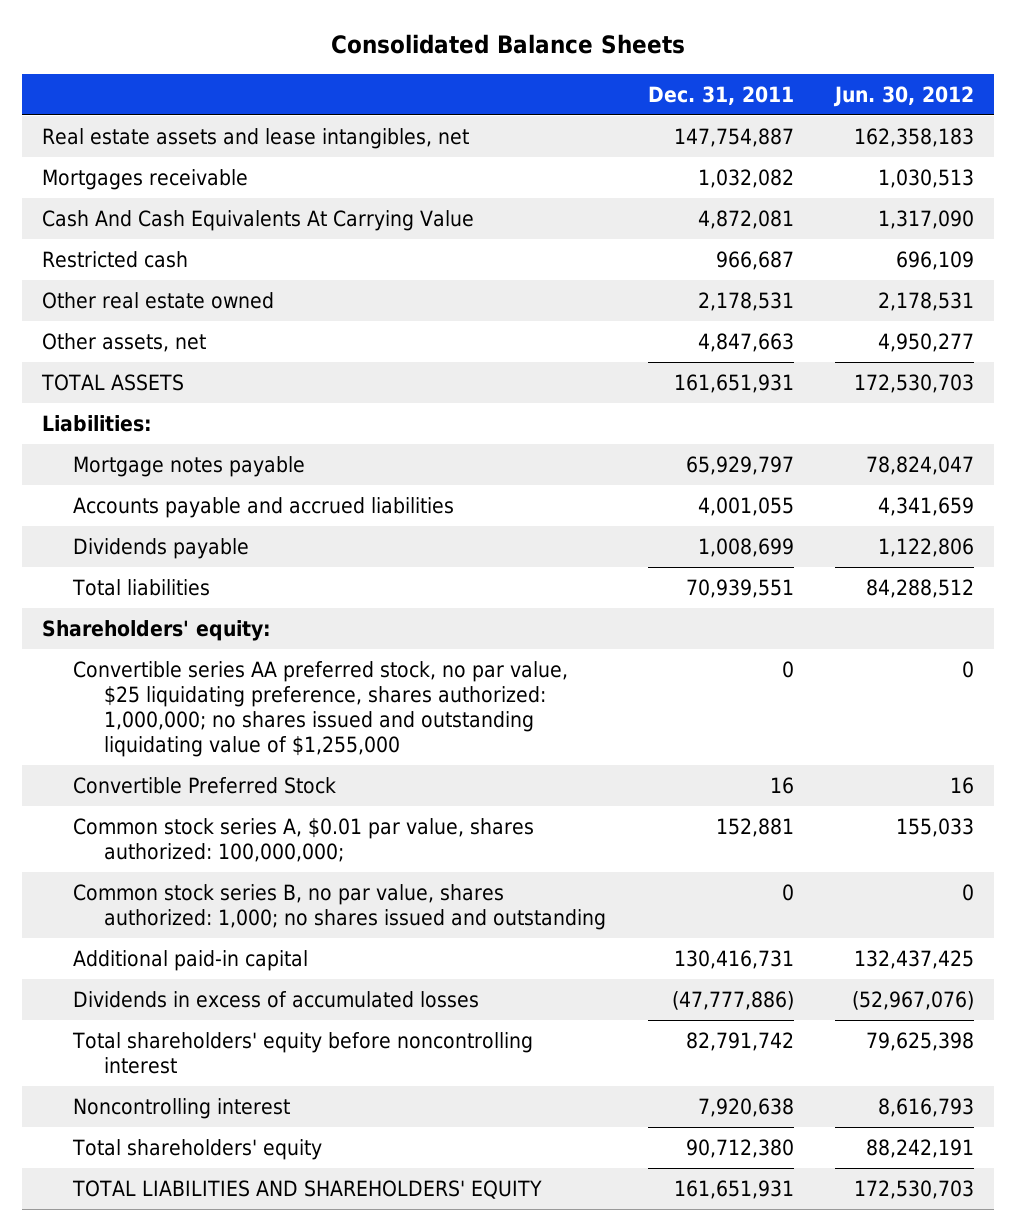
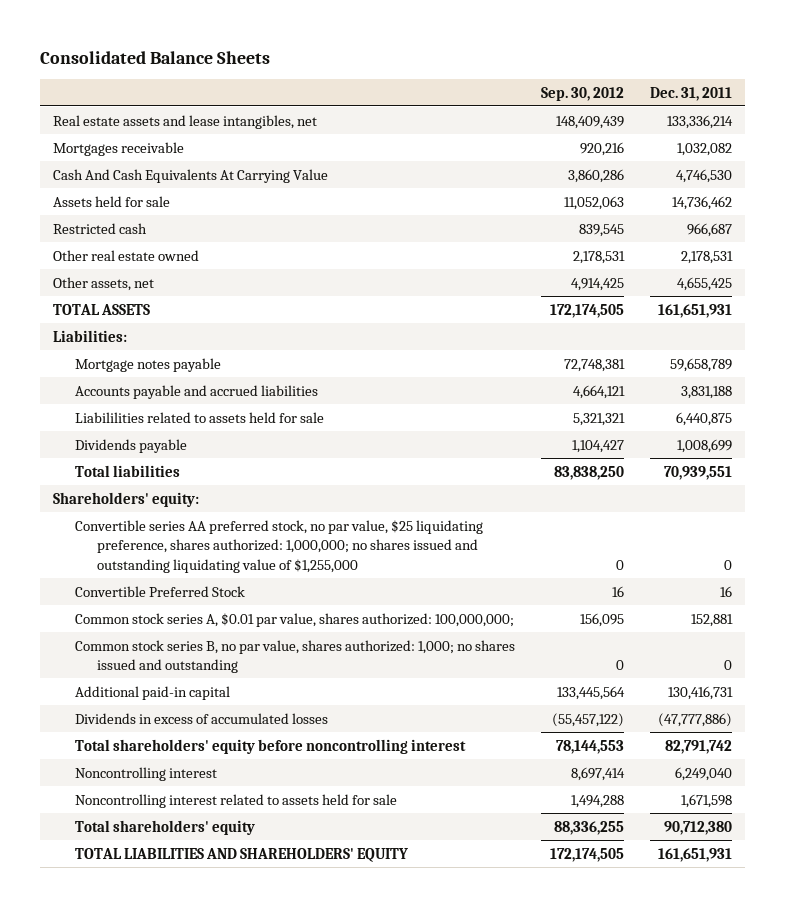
- | Dec. 31, 2011 | Jun. 30, 2012
+ | Sep. 30, 2012 | Dec. 31, 2011
- Real estate assets and lease intangibles, net | 147,754,887 | 162,358,183
+ Real estate assets and lease intangibles, net | 148,409,439 | 133,336,214
- Cash And Cash Equivalents At Carrying Value | 4,872,081 | 1,317,090
+ Cash And Cash Equivalents At Carrying Value | 3,860,286 | 4,746,530
+ Assets held for sale | 11,052,063 | 14,736,462
- Other assets, net | 4,847,663 | 4,950,277
+ Other assets, net | 4,914,425 | 4,655,425
- Mortgage notes payable | 65,929,797 | 78,824,047
- Accounts payable and accrued liabilities | 4,001,055 | 4,341,659
+ Mortgage notes payable | 72,748,381 | 59,658,789
+ Accounts payable and accrued liabilities | 4,664,121 | 3,831,188
+ Liabililities related to assets held for sale | 5,321,321 | 6,440,875
- Noncontrolling interest | 7,920,638 | 8,616,793
+ Noncontrolling interest | 8,697,414 | 6,249,040
+ Noncontrolling interest related to assets held for sale | 1,494,288 | 1,671,598

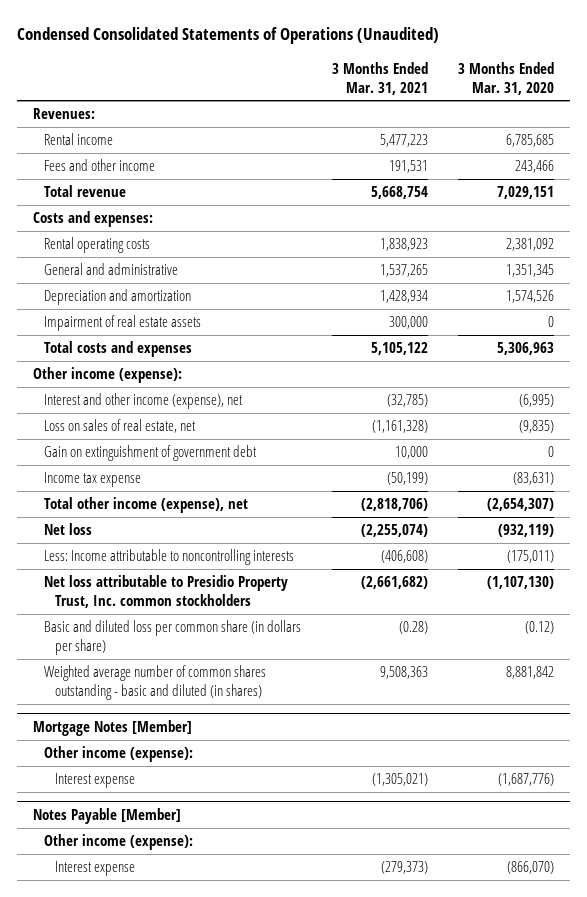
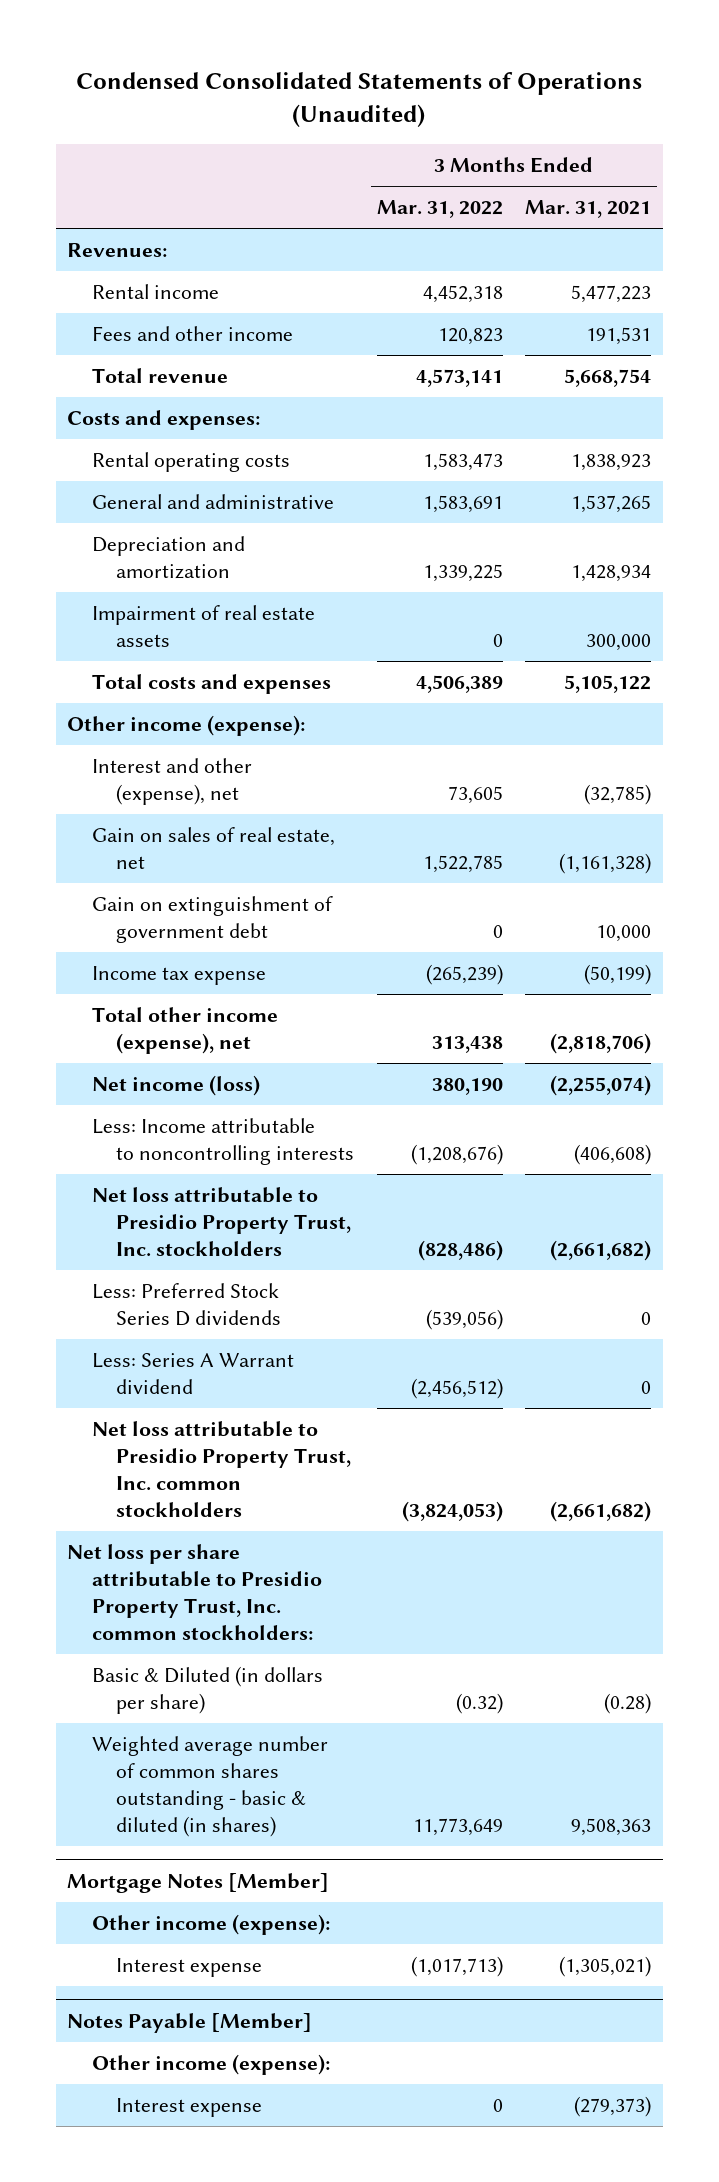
- | 3 Months Ended Mar. 31, 2021 | 3 Months Ended Mar. 31, 2020
+ | 3 Months Ended Mar. 31, 2022 | 3 Months Ended Mar. 31, 2021
- Interest and other income (expense), net | (32,785) | (6,995)
- Loss on sales of real estate, net | (1,161,328) | (9,835)
+ Interest and other (expense), net | 73,605 | (32,785)
+ Gain on sales of real estate, net | 1,522,785 | (1,161,328)
- Net loss | (2,255,074) | (932,119)
+ Net income (loss) | 380,190 | (2,255,074)
+ Net loss attributable to Presidio Property Trust, Inc. stockholders | (828,486) | (2,661,682)
+ Less: Preferred Stock Series D dividends | (539,056) | 0
+ Less: Series A Warrant dividend | (2,456,512) | 0
- Basic and diluted loss per common share (in dollars per share) | (0.28) | (0.12)
- Weighted average number of common shares outstanding - basic and diluted (in shares) | 9,508,363 | 8,881,842
+ Net loss per share attributable to Presidio Property Trust, Inc. common stockholders:
+ Basic & Diluted (in dollars per share) | (0.32) | (0.28)
+ Weighted average number of common shares outstanding - basic & diluted (in shares) | 11,773,649 | 9,508,363

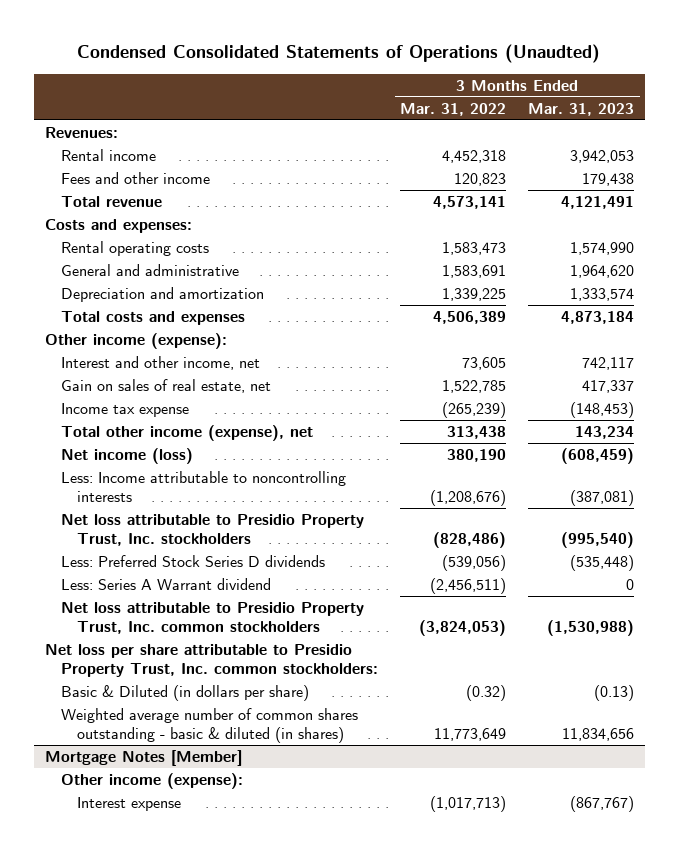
- Condensed Consolidated Statements of Operations (Unaudited)
+ Condensed Consolidated Statements of Operations (Unaudted)
- | 3 Months Ended Mar. 31, 2022 | 3 Months Ended Mar. 31, 2021
+ | 3 Months Ended Mar. 31, 2022 | 3 Months Ended Mar. 31, 2023
- Impairment of real estate assets | 0 | 300,000
- Interest and other (expense), net | 73,605 | (32,785)
+ Interest and other income, net | 73,605 | 742,117
- Gain on extinguishment of government debt | 0 | 10,000
- Less: Series A Warrant dividend | (2,456,512) | 0
+ Less: Series A Warrant dividend | (2,456,511) | 0
- Notes Payable [Member]
- Other income (expense):
- Interest expense | 0 | (279,373)

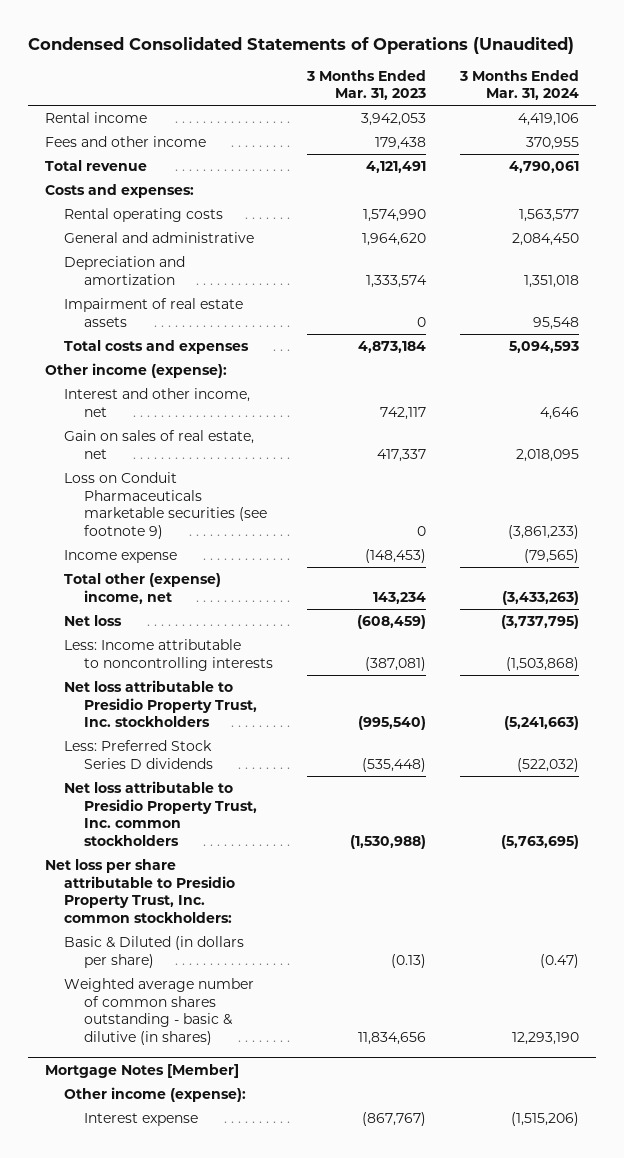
- Condensed Consolidated Statements of Operations (Unaudted)
+ Condensed Consolidated Statements of Operations (Unaudited)
- | 3 Months Ended Mar. 31, 2022 | 3 Months Ended Mar. 31, 2023
+ | 3 Months Ended Mar. 31, 2023 | 3 Months Ended Mar. 31, 2024
- Revenues:
+ Impairment of real estate assets | 0 | 95,548
- Income tax expense | (265,239) | (148,453)
- Total other income (expense), net | 313,438 | 143,234
- Net income (loss) | 380,190 | (608,459)
+ Loss on Conduit Pharmaceuticals marketable securities (see footnote 9) | 0 | (3,861,233)
+ Income expense | (148,453) | (79,565)
+ Total other (expense) income, net | 143,234 | (3,433,263)
+ Net loss | (608,459) | (3,737,795)
- Less: Series A Warrant dividend | (2,456,511) | 0
- Weighted average number of common shares outstanding - basic & diluted (in shares) | 11,773,649 | 11,834,656
+ Weighted average number of common shares outstanding - basic & dilutive (in shares) | 11,834,656 | 12,293,190

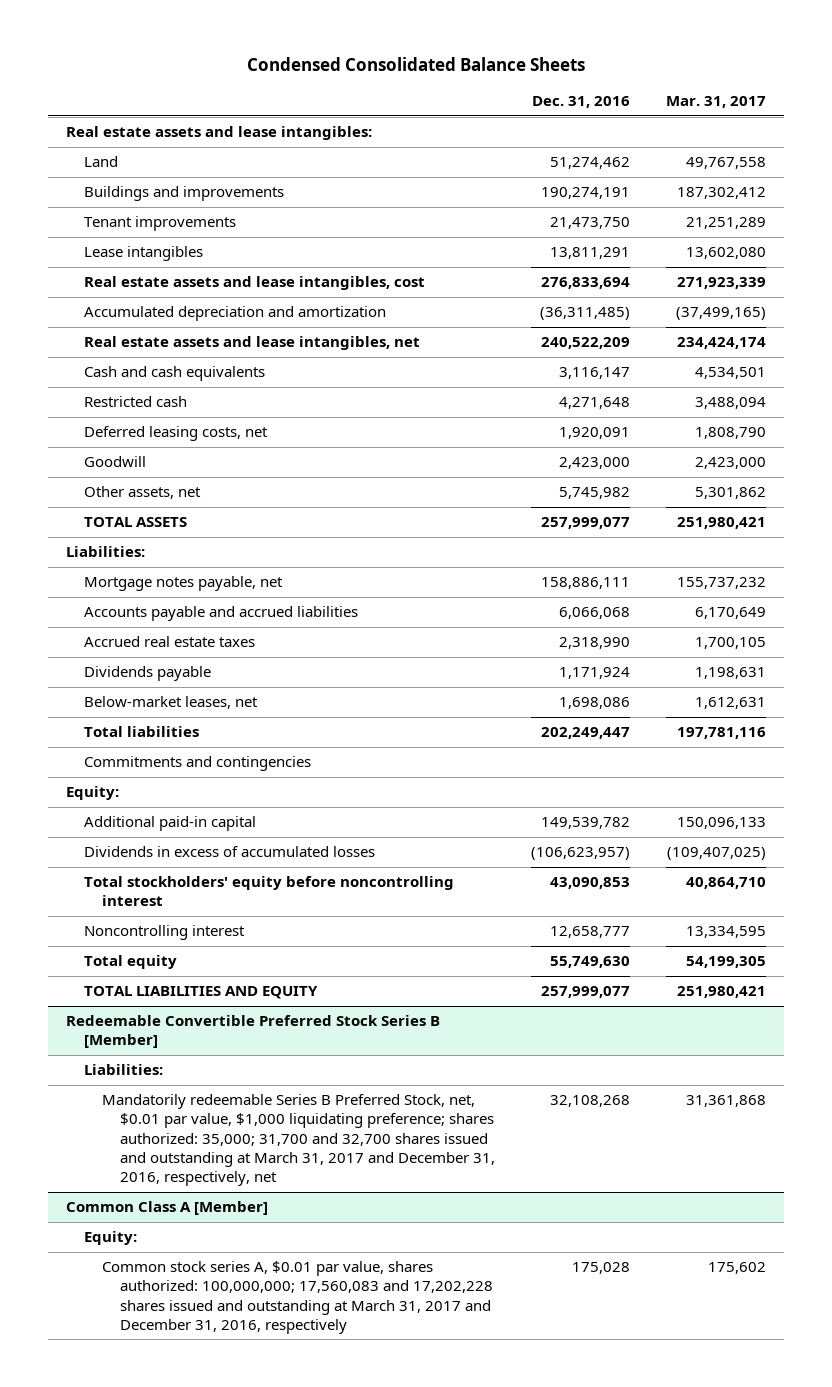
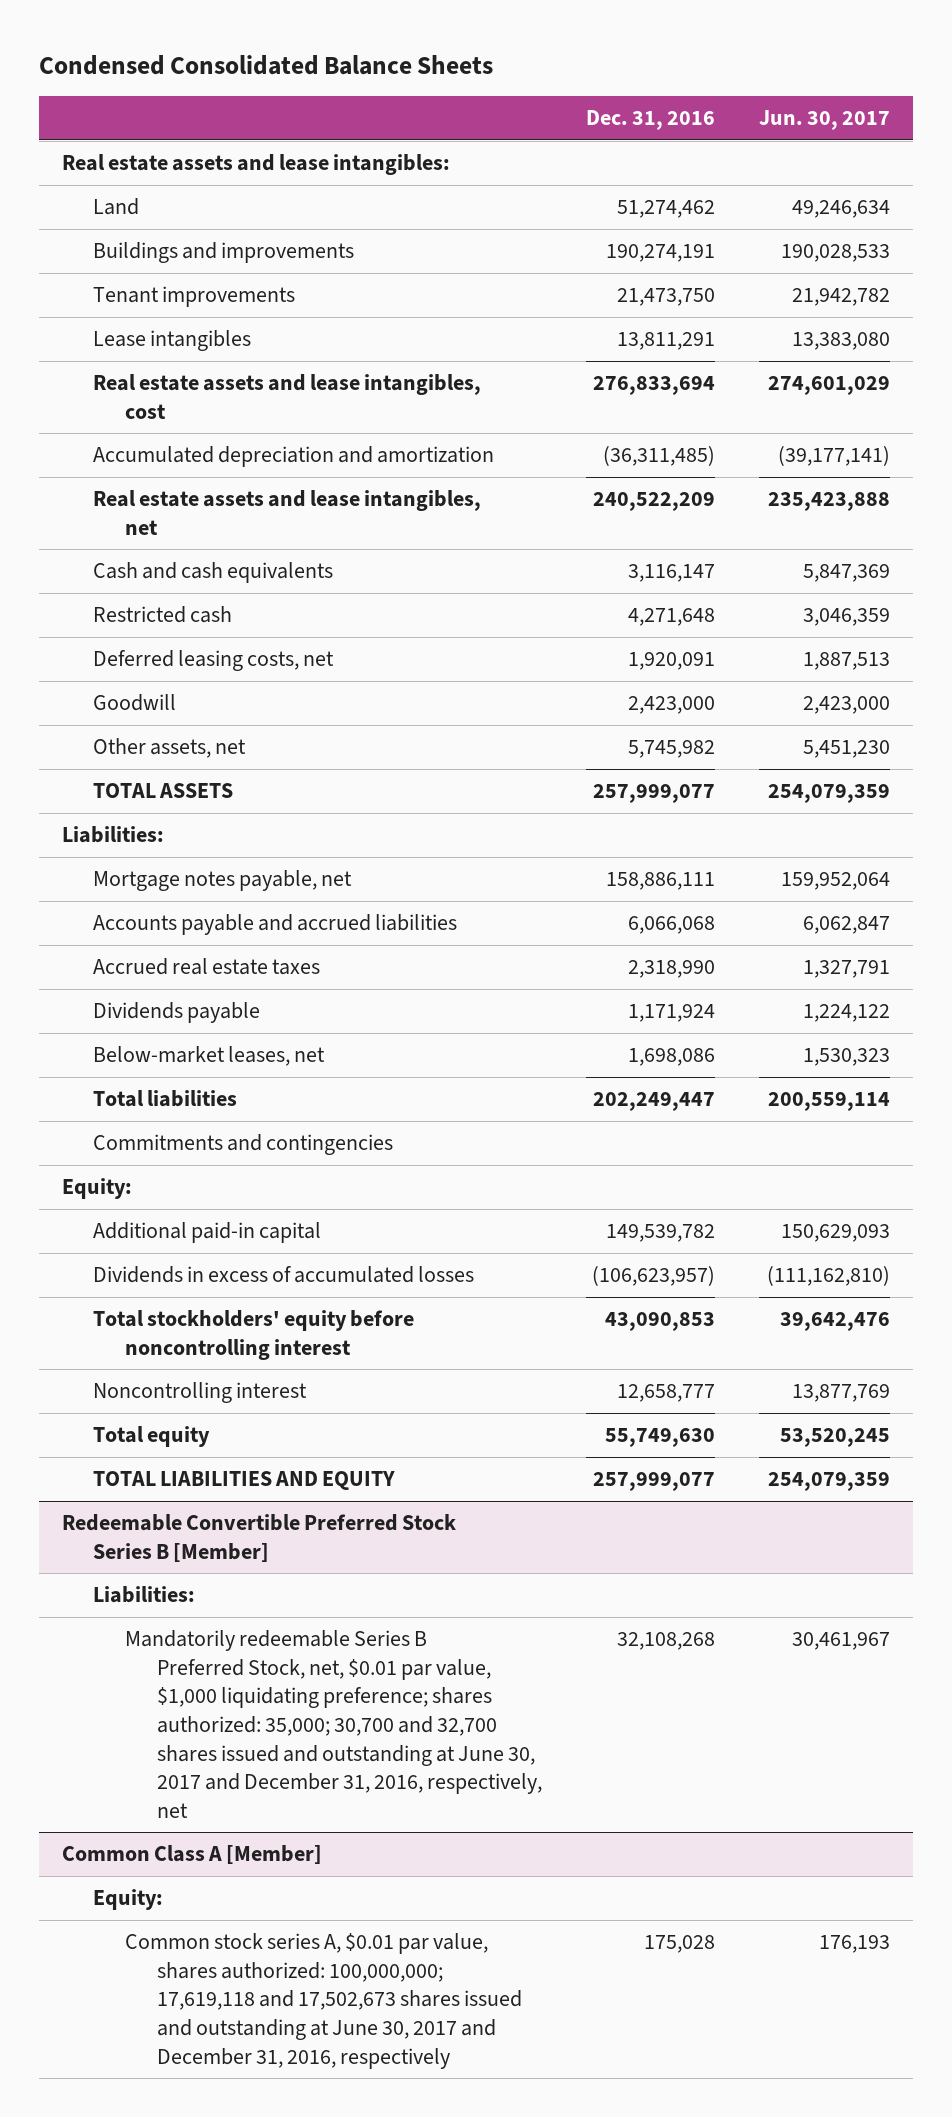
- | Dec. 31, 2016 | Mar. 31, 2017
+ | Dec. 31, 2016 | Jun. 30, 2017
@ Redeemable Convertible Preferred Stock Series B [Member]
- Mandatorily redeemable Series B Preferred Stock, net, $0.01 par value, $1,000 liquidating preference; shares authorized: 35,000; 31,700 and 32,700 shares issued and outstanding at March 31, 2017 and December 31, 2016, respectively, net | 32,108,268 | 31,361,868
+ Mandatorily redeemable Series B Preferred Stock, net, $0.01 par value, $1,000 liquidating preference; shares authorized: 35,000; 30,700 and 32,700 shares issued and outstanding at June 30, 2017 and December 31, 2016, respectively, net | 32,108,268 | 30,461,967
@ Common Class A [Member]
- Common stock series A, $0.01 par value, shares authorized: 100,000,000; 17,560,083 and 17,202,228 shares issued and outstanding at March 31, 2017 and December 31, 2016, respectively | 175,028 | 175,602
+ Common stock series A, $0.01 par value, shares authorized: 100,000,000; 17,619,118 and 17,502,673 shares issued and outstanding at June 30, 2017 and December 31, 2016, respectively | 175,028 | 176,193

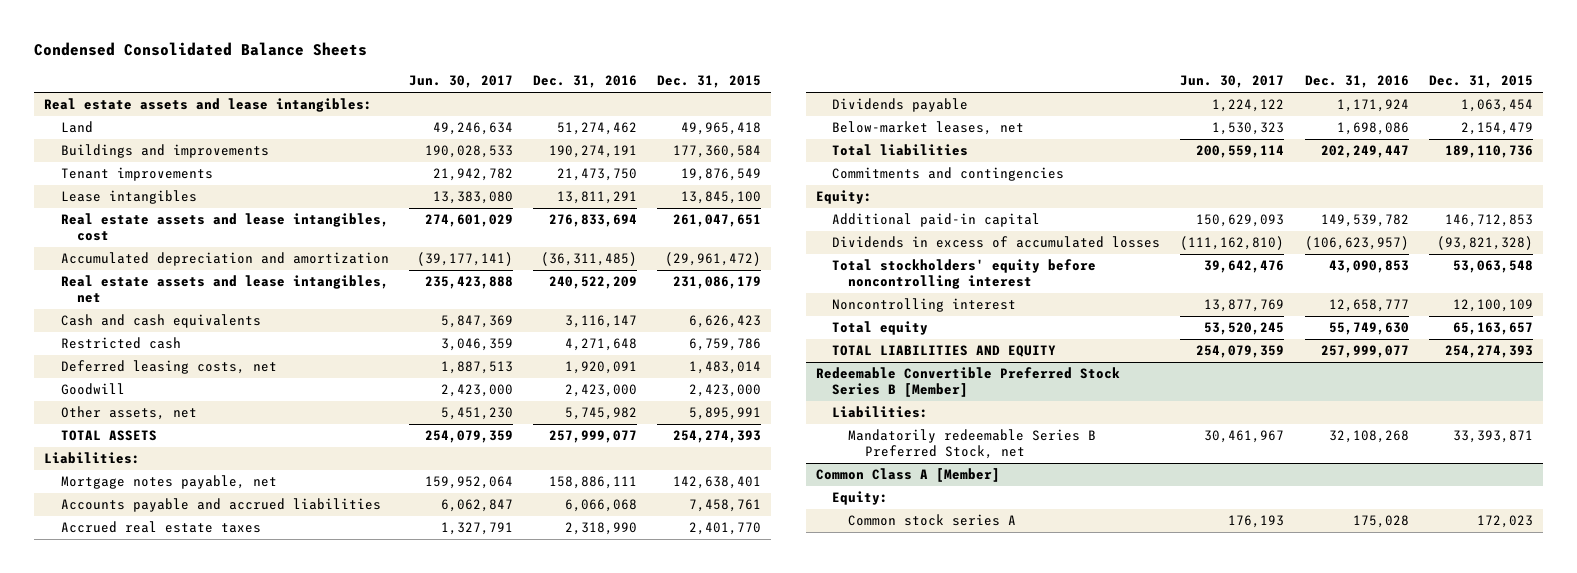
- | Dec. 31, 2016 | Jun. 30, 2017
+ | Jun. 30, 2017 | Dec. 31, 2016 | Dec. 31, 2015
@ Redeemable Convertible Preferred Stock Series B [Member]
- Mandatorily redeemable Series B Preferred Stock, net, $0.01 par value, $1,000 liquidating preference; shares authorized: 35,000; 30,700 and 32,700 shares issued and outstanding at June 30, 2017 and December 31, 2016, respectively, net | 32,108,268 | 30,461,967
+ Mandatorily redeemable Series B Preferred Stock, net | 30,461,967 | 32,108,268 | 33,393,871
@ Common Class A [Member]
- Common stock series A, $0.01 par value, shares authorized: 100,000,000; 17,619,118 and 17,502,673 shares issued and outstanding at June 30, 2017 and December 31, 2016, respectively | 175,028 | 176,193
+ Common stock series A | 176,193 | 175,028 | 172,023

